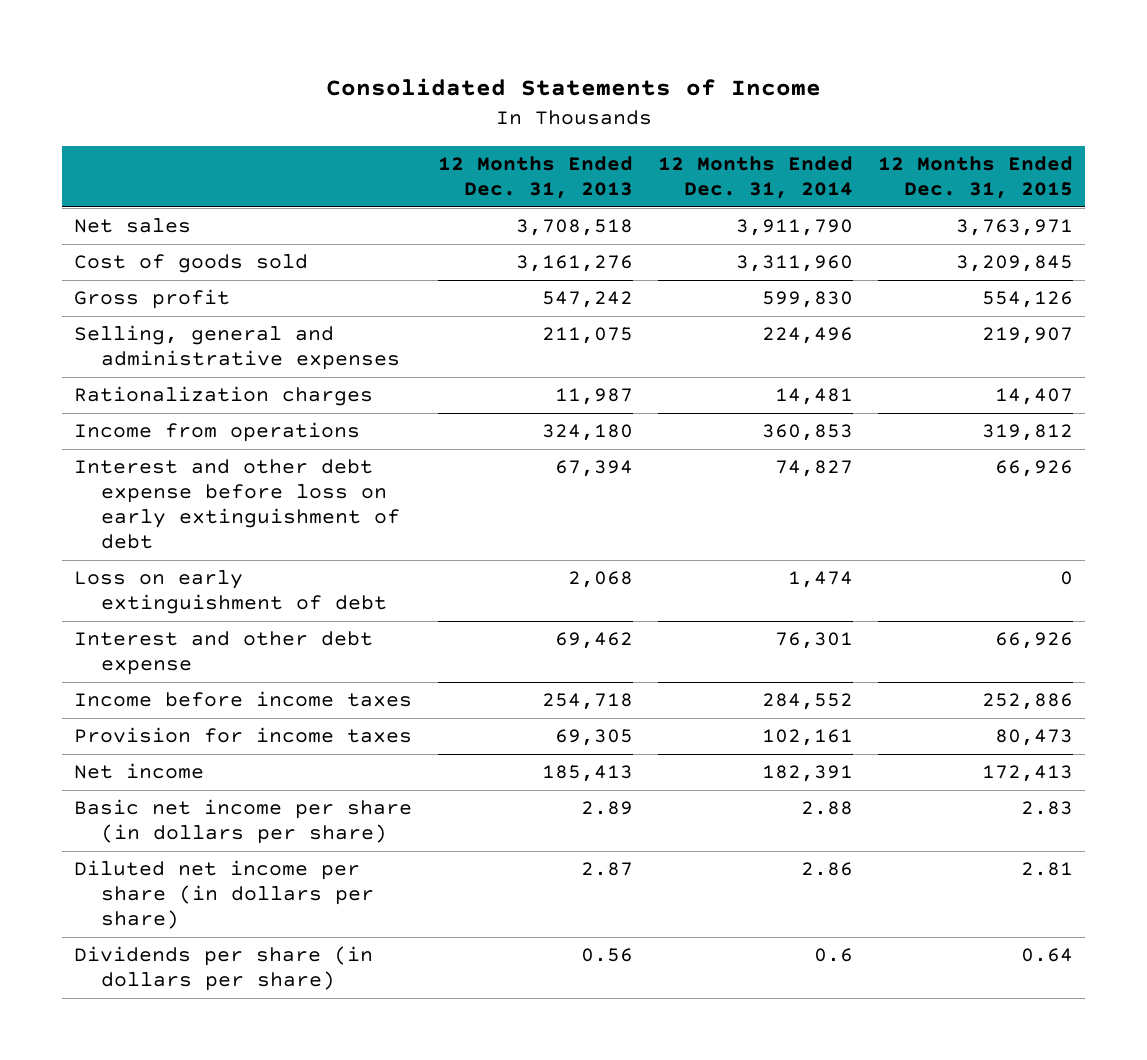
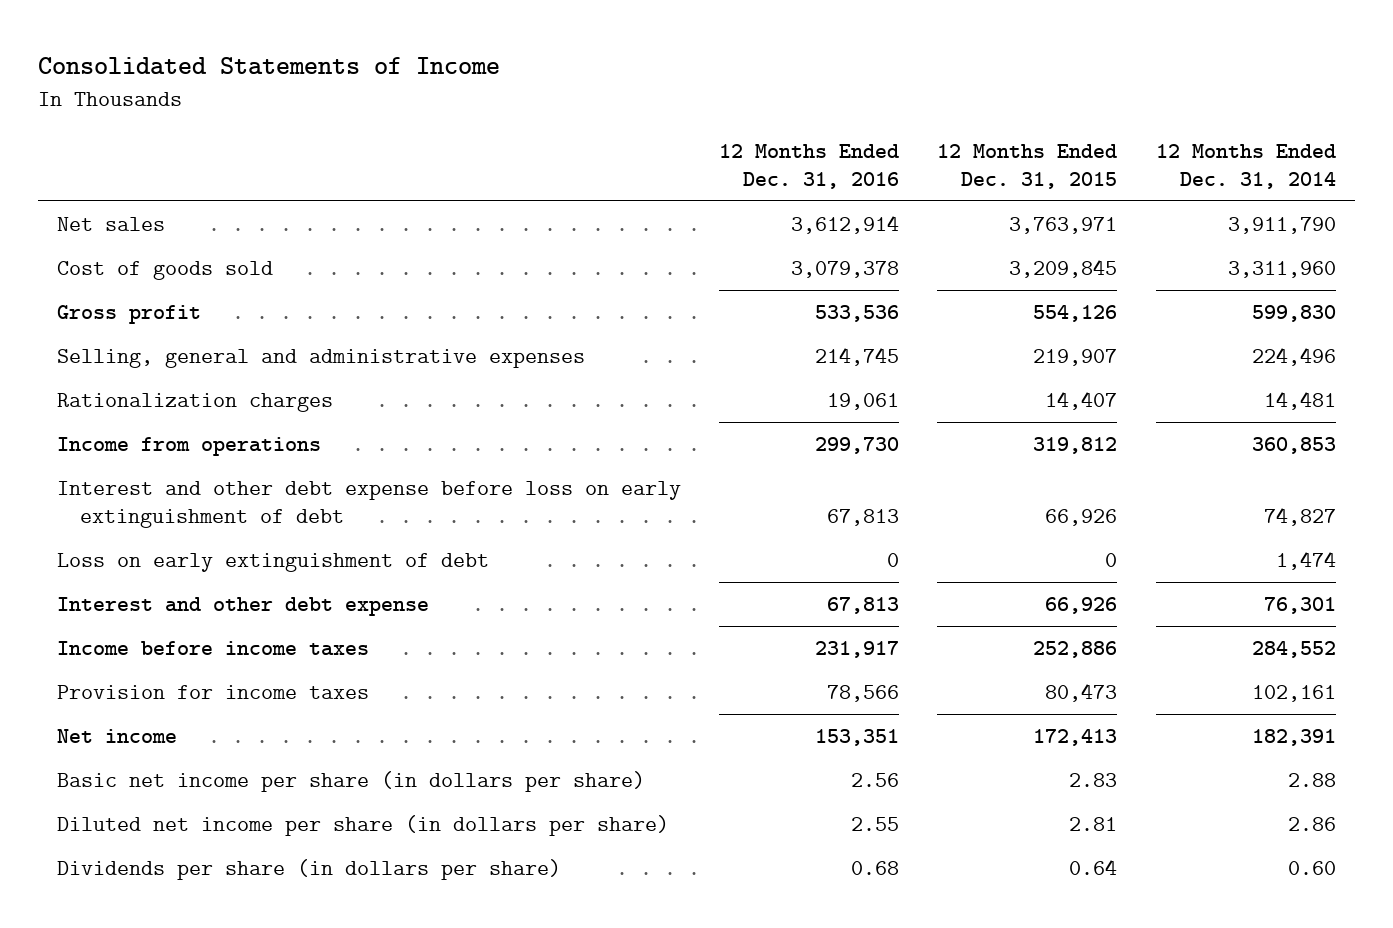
- | 12 Months Ended Dec. 31, 2013 | 12 Months Ended Dec. 31, 2014 | 12 Months Ended Dec. 31, 2015
+ | 12 Months Ended Dec. 31, 2016 | 12 Months Ended Dec. 31, 2015 | 12 Months Ended Dec. 31, 2014
- Dividends per share (in dollars per share) | 0.56 | 0.6 | 0.64
+ Dividends per share (in dollars per share) | 0.68 | 0.64 | 0.60

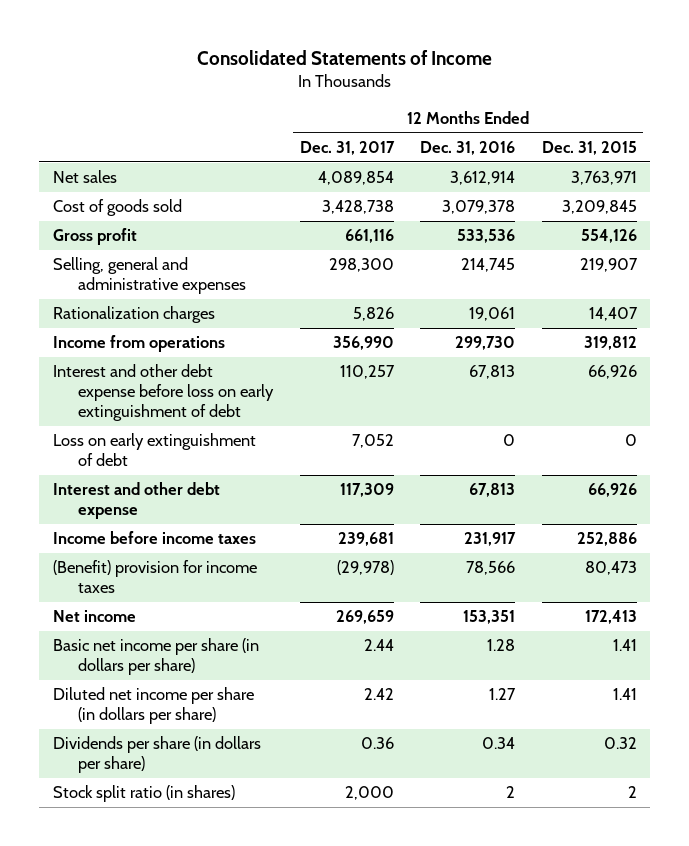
- | 12 Months Ended Dec. 31, 2016 | 12 Months Ended Dec. 31, 2015 | 12 Months Ended Dec. 31, 2014
+ | 12 Months Ended Dec. 31, 2017 | 12 Months Ended Dec. 31, 2016 | 12 Months Ended Dec. 31, 2015
- Provision for income taxes | 78,566 | 80,473 | 102,161
+ (Benefit) provision for income taxes | (29,978) | 78,566 | 80,473
- Basic net income per share (in dollars per share) | 2.56 | 2.83 | 2.88
- Diluted net income per share (in dollars per share) | 2.55 | 2.81 | 2.86
- Dividends per share (in dollars per share) | 0.68 | 0.64 | 0.60
+ Basic net income per share (in dollars per share) | 2.44 | 1.28 | 1.41
+ Diluted net income per share (in dollars per share) | 2.42 | 1.27 | 1.41
+ Dividends per share (in dollars per share) | 0.36 | 0.34 | 0.32
+ Stock split ratio (in shares) | 2,000 | 2 | 2

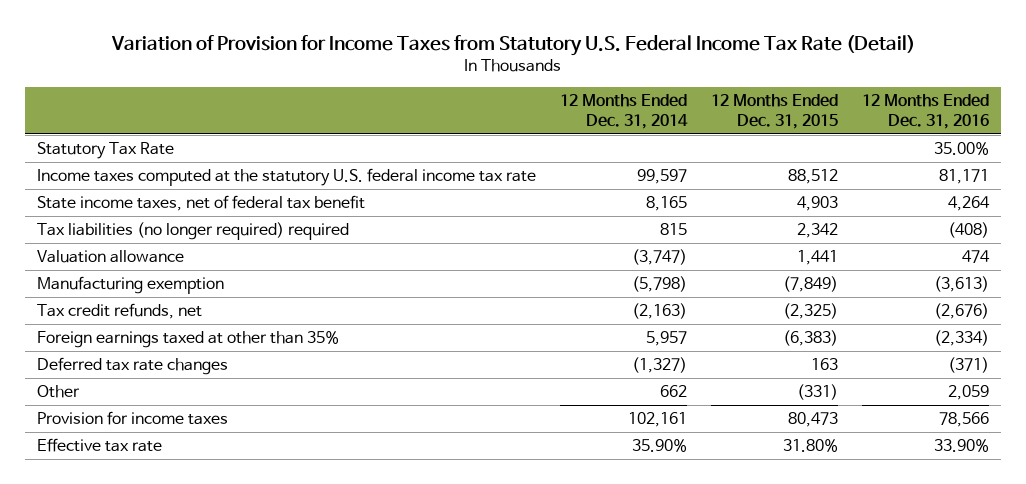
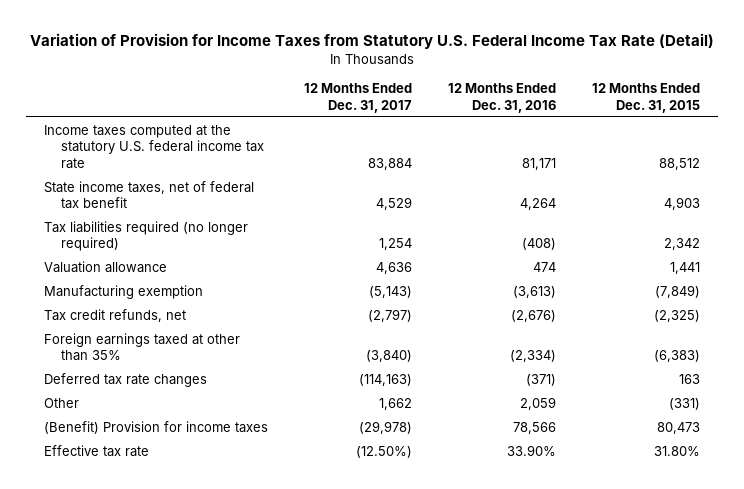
- | 12 Months Ended Dec. 31, 2014 | 12 Months Ended Dec. 31, 2015 | 12 Months Ended Dec. 31, 2016
+ | 12 Months Ended Dec. 31, 2017 | 12 Months Ended Dec. 31, 2016 | 12 Months Ended Dec. 31, 2015
- Statutory Tax Rate | | | 35.00%
- Tax liabilities (no longer required) required | 815 | 2,342 | (408)
+ Tax liabilities required (no longer required) | 1,254 | (408) | 2,342
- Provision for income taxes | 102,161 | 80,473 | 78,566
+ (Benefit) Provision for income taxes | (29,978) | 78,566 | 80,473

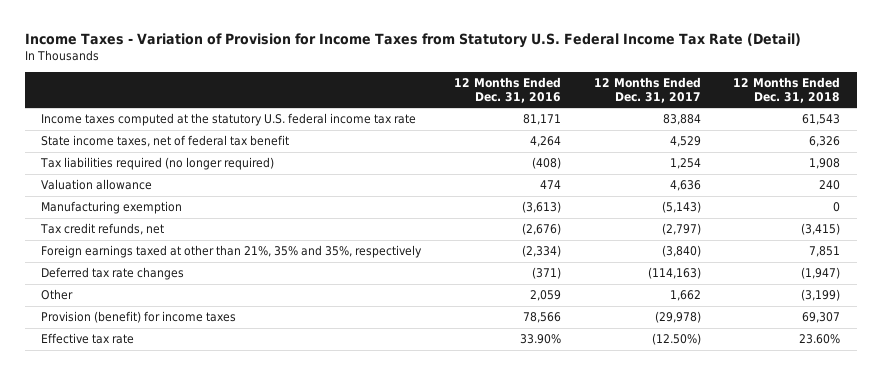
- Variation of Provision for Income Taxes from Statutory U.S. Federal Income Tax Rate (Detail)
+ Income Taxes - Variation of Provision for Income Taxes from Statutory U.S. Federal Income Tax Rate (Detail)
- | 12 Months Ended Dec. 31, 2017 | 12 Months Ended Dec. 31, 2016 | 12 Months Ended Dec. 31, 2015
+ | 12 Months Ended Dec. 31, 2016 | 12 Months Ended Dec. 31, 2017 | 12 Months Ended Dec. 31, 2018
- Foreign earnings taxed at other than 35% | (3,840) | (2,334) | (6,383)
+ Foreign earnings taxed at other than 21%, 35% and 35%, respectively | (2,334) | (3,840) | 7,851
- (Benefit) Provision for income taxes | (29,978) | 78,566 | 80,473
+ Provision (benefit) for income taxes | 78,566 | (29,978) | 69,307

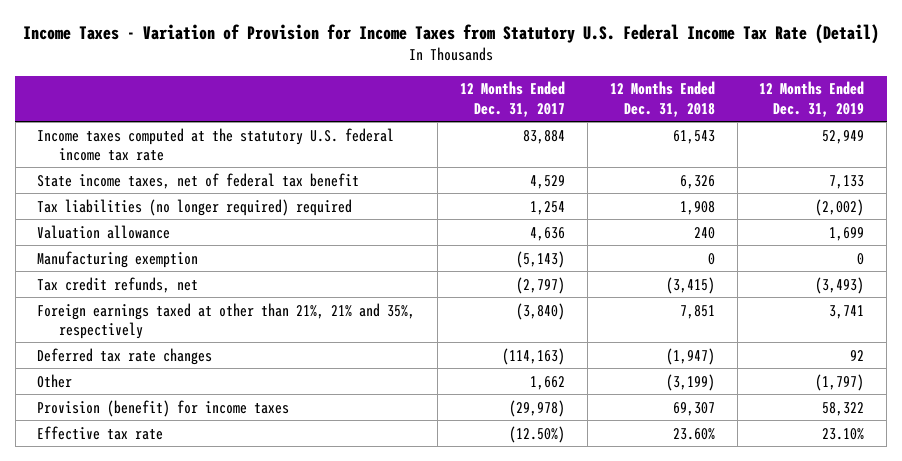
- | 12 Months Ended Dec. 31, 2016 | 12 Months Ended Dec. 31, 2017 | 12 Months Ended Dec. 31, 2018
+ | 12 Months Ended Dec. 31, 2017 | 12 Months Ended Dec. 31, 2018 | 12 Months Ended Dec. 31, 2019
- Tax liabilities required (no longer required) | (408) | 1,254 | 1,908
+ Tax liabilities (no longer required) required | 1,254 | 1,908 | (2,002)
- Foreign earnings taxed at other than 21%, 35% and 35%, respectively | (2,334) | (3,840) | 7,851
+ Foreign earnings taxed at other than 21%, 21% and 35%, respectively | (3,840) | 7,851 | 3,741

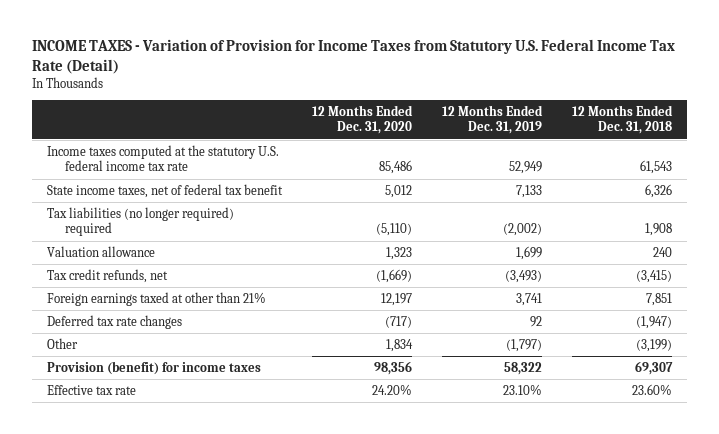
- Income Taxes - Variation of Provision for Income Taxes from Statutory U.S. Federal Income Tax Rate (Detail)
+ INCOME TAXES - Variation of Provision for Income Taxes from Statutory U.S. Federal Income Tax Rate (Detail)
- | 12 Months Ended Dec. 31, 2017 | 12 Months Ended Dec. 31, 2018 | 12 Months Ended Dec. 31, 2019
+ | 12 Months Ended Dec. 31, 2020 | 12 Months Ended Dec. 31, 2019 | 12 Months Ended Dec. 31, 2018
- Manufacturing exemption | (5,143) | 0 | 0
- Foreign earnings taxed at other than 21%, 21% and 35%, respectively | (3,840) | 7,851 | 3,741
+ Foreign earnings taxed at other than 21% | 12,197 | 3,741 | 7,851

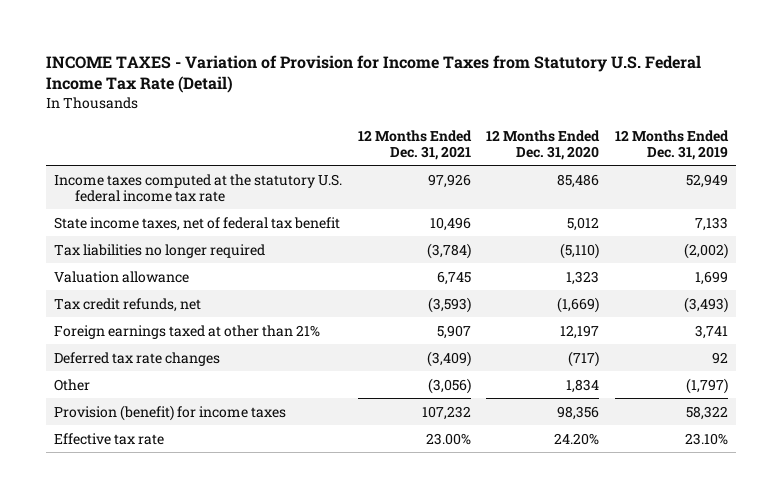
- | 12 Months Ended Dec. 31, 2020 | 12 Months Ended Dec. 31, 2019 | 12 Months Ended Dec. 31, 2018
+ | 12 Months Ended Dec. 31, 2021 | 12 Months Ended Dec. 31, 2020 | 12 Months Ended Dec. 31, 2019
- Tax liabilities (no longer required) required | (5,110) | (2,002) | 1,908
+ Tax liabilities no longer required | (3,784) | (5,110) | (2,002)

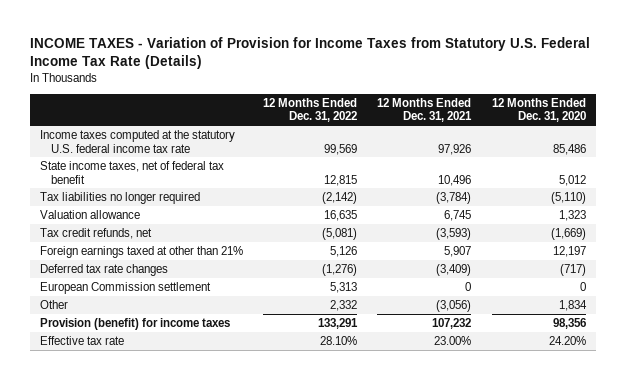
- INCOME TAXES - Variation of Provision for Income Taxes from Statutory U.S. Federal Income Tax Rate (Detail)
+ INCOME TAXES - Variation of Provision for Income Taxes from Statutory U.S. Federal Income Tax Rate (Details)
- | 12 Months Ended Dec. 31, 2021 | 12 Months Ended Dec. 31, 2020 | 12 Months Ended Dec. 31, 2019
+ | 12 Months Ended Dec. 31, 2022 | 12 Months Ended Dec. 31, 2021 | 12 Months Ended Dec. 31, 2020
+ European Commission settlement | 5,313 | 0 | 0

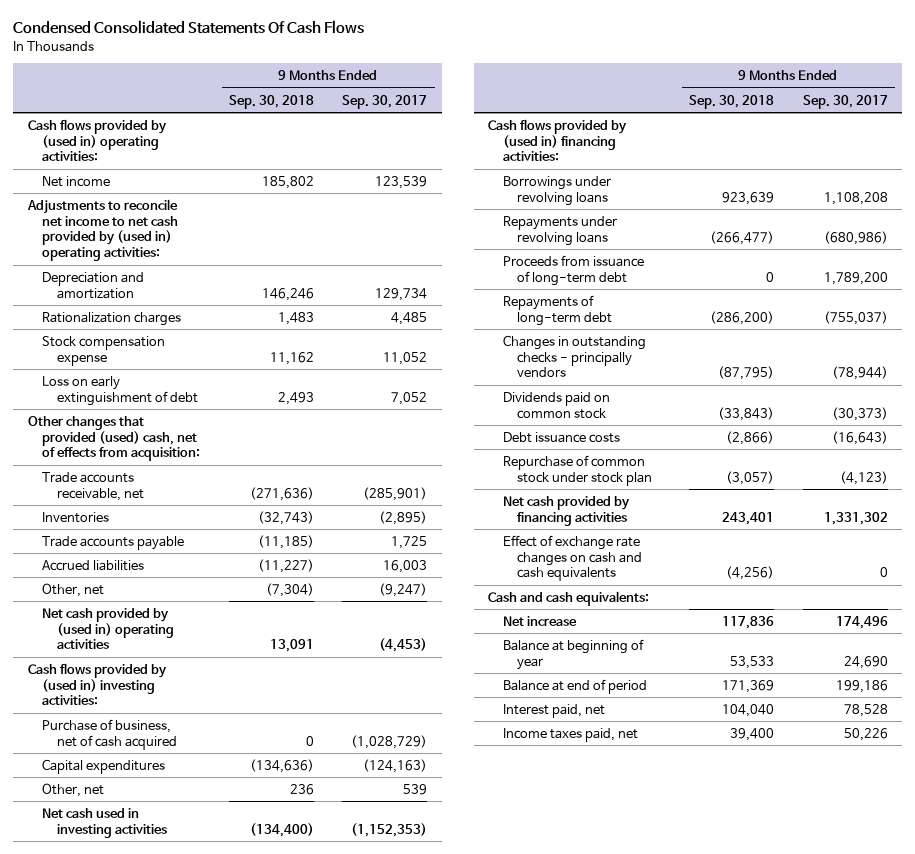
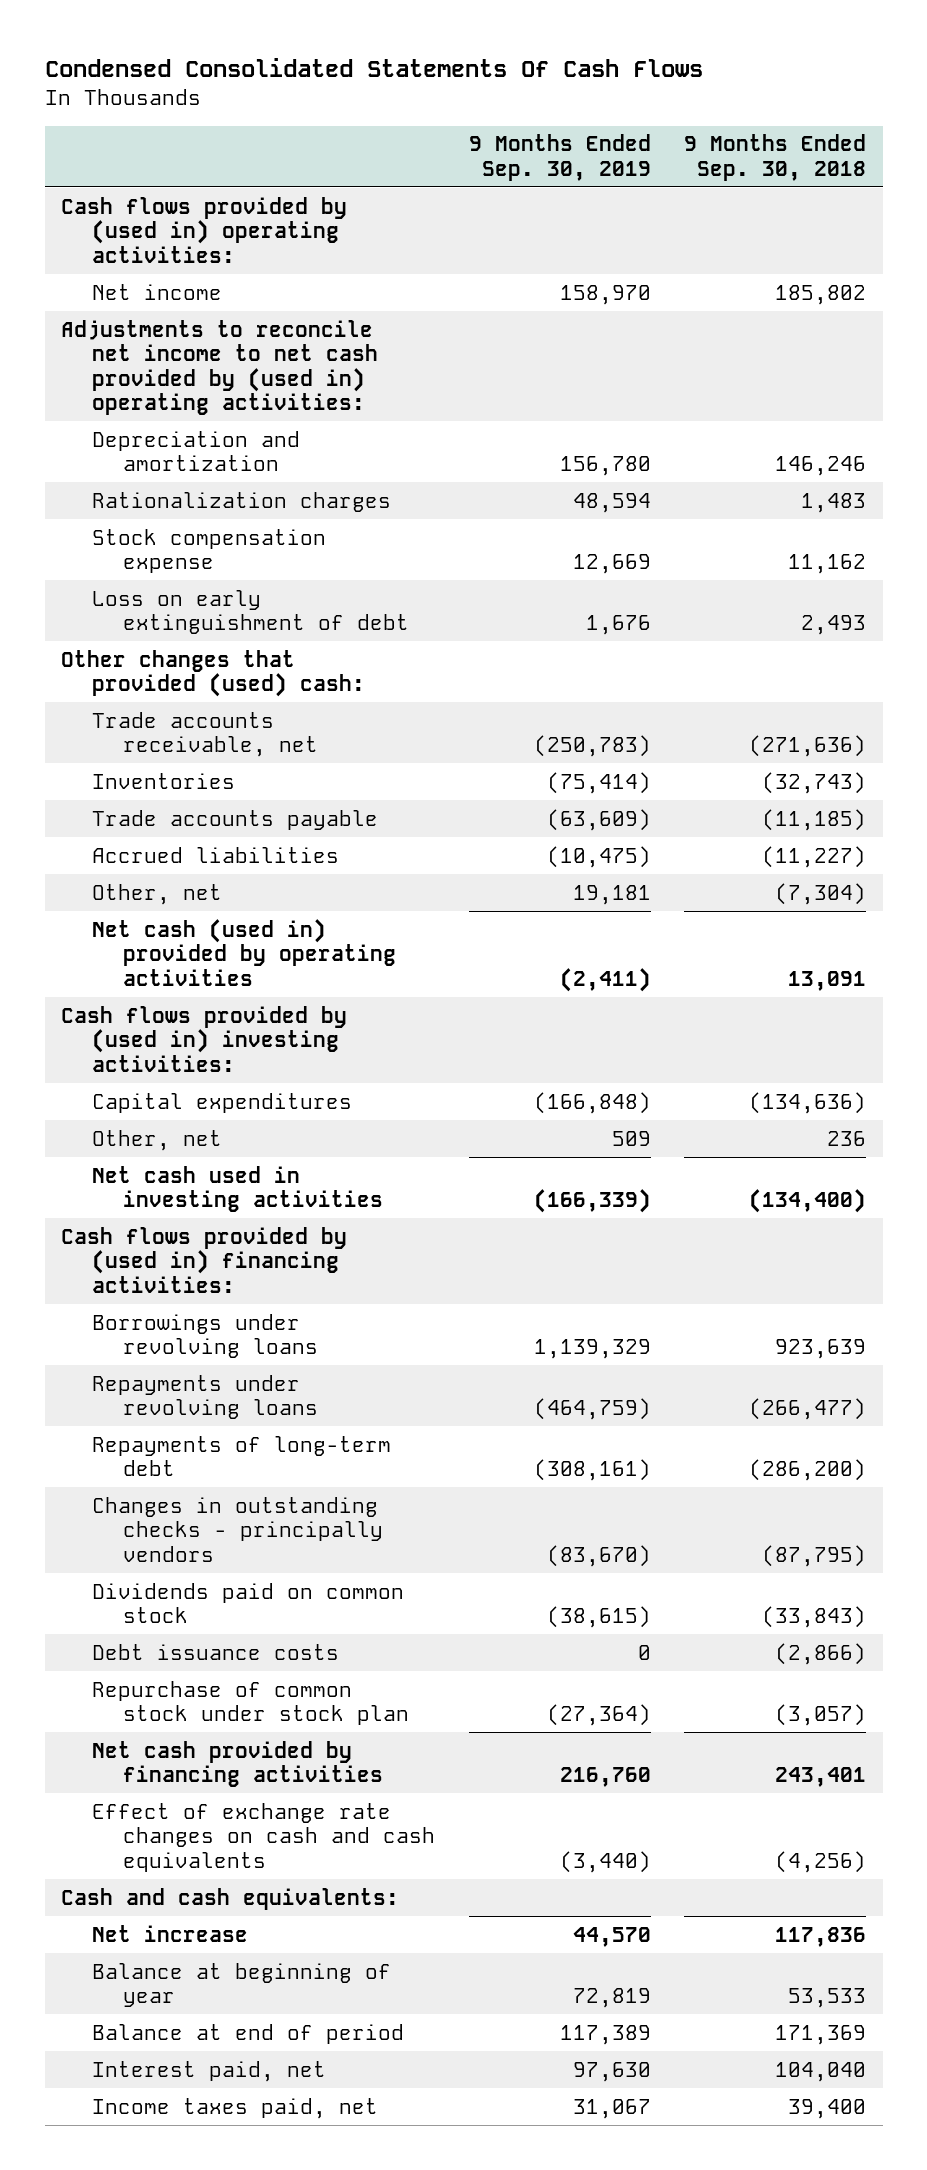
- | 9 Months Ended Sep. 30, 2018 | 9 Months Ended Sep. 30, 2017
+ | 9 Months Ended Sep. 30, 2019 | 9 Months Ended Sep. 30, 2018
- Other changes that provided (used) cash, net of effects from acquisition:
+ Other changes that provided (used) cash:
- Net cash provided by (used in) operating activities | 13,091 | (4,453)
+ Net cash (used in) provided by operating activities | (2,411) | 13,091
- Purchase of business, net of cash acquired | 0 | (1,028,729)
- Proceeds from issuance of long-term debt | 0 | 1,789,200

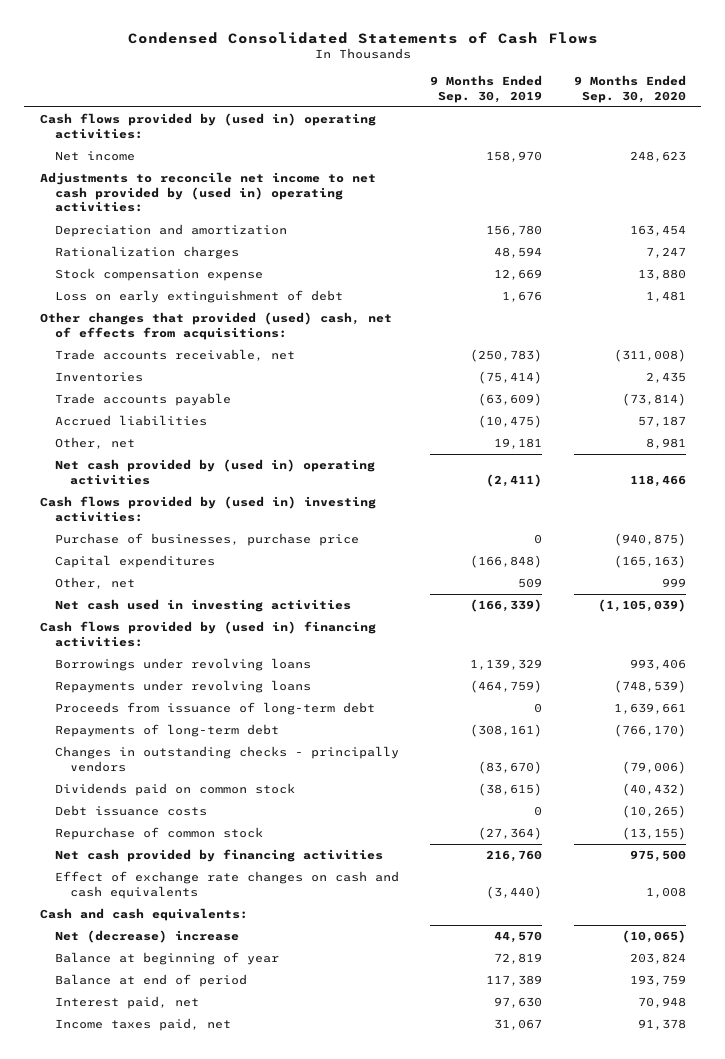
- Condensed Consolidated Statements Of Cash Flows
+ Condensed Consolidated Statements of Cash Flows
- | 9 Months Ended Sep. 30, 2019 | 9 Months Ended Sep. 30, 2018
+ | 9 Months Ended Sep. 30, 2019 | 9 Months Ended Sep. 30, 2020
- Other changes that provided (used) cash:
+ Other changes that provided (used) cash, net of effects from acquisitions:
- Net cash (used in) provided by operating activities | (2,411) | 13,091
+ Net cash provided by (used in) operating activities | (2,411) | 118,466
+ Purchase of businesses, purchase price | 0 | (940,875)
+ Proceeds from issuance of long-term debt | 0 | 1,639,661
- Repurchase of common stock under stock plan | (27,364) | (3,057)
+ Repurchase of common stock | (27,364) | (13,155)
- Net increase | 44,570 | 117,836
+ Net (decrease) increase | 44,570 | (10,065)

